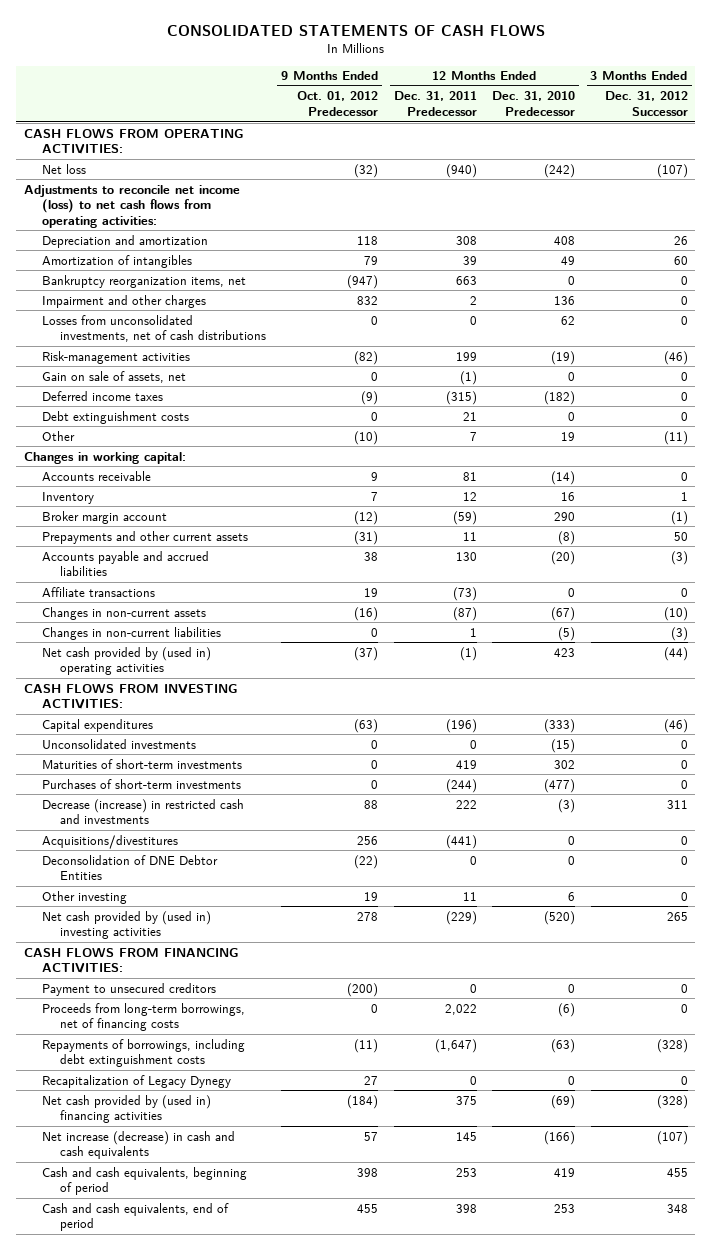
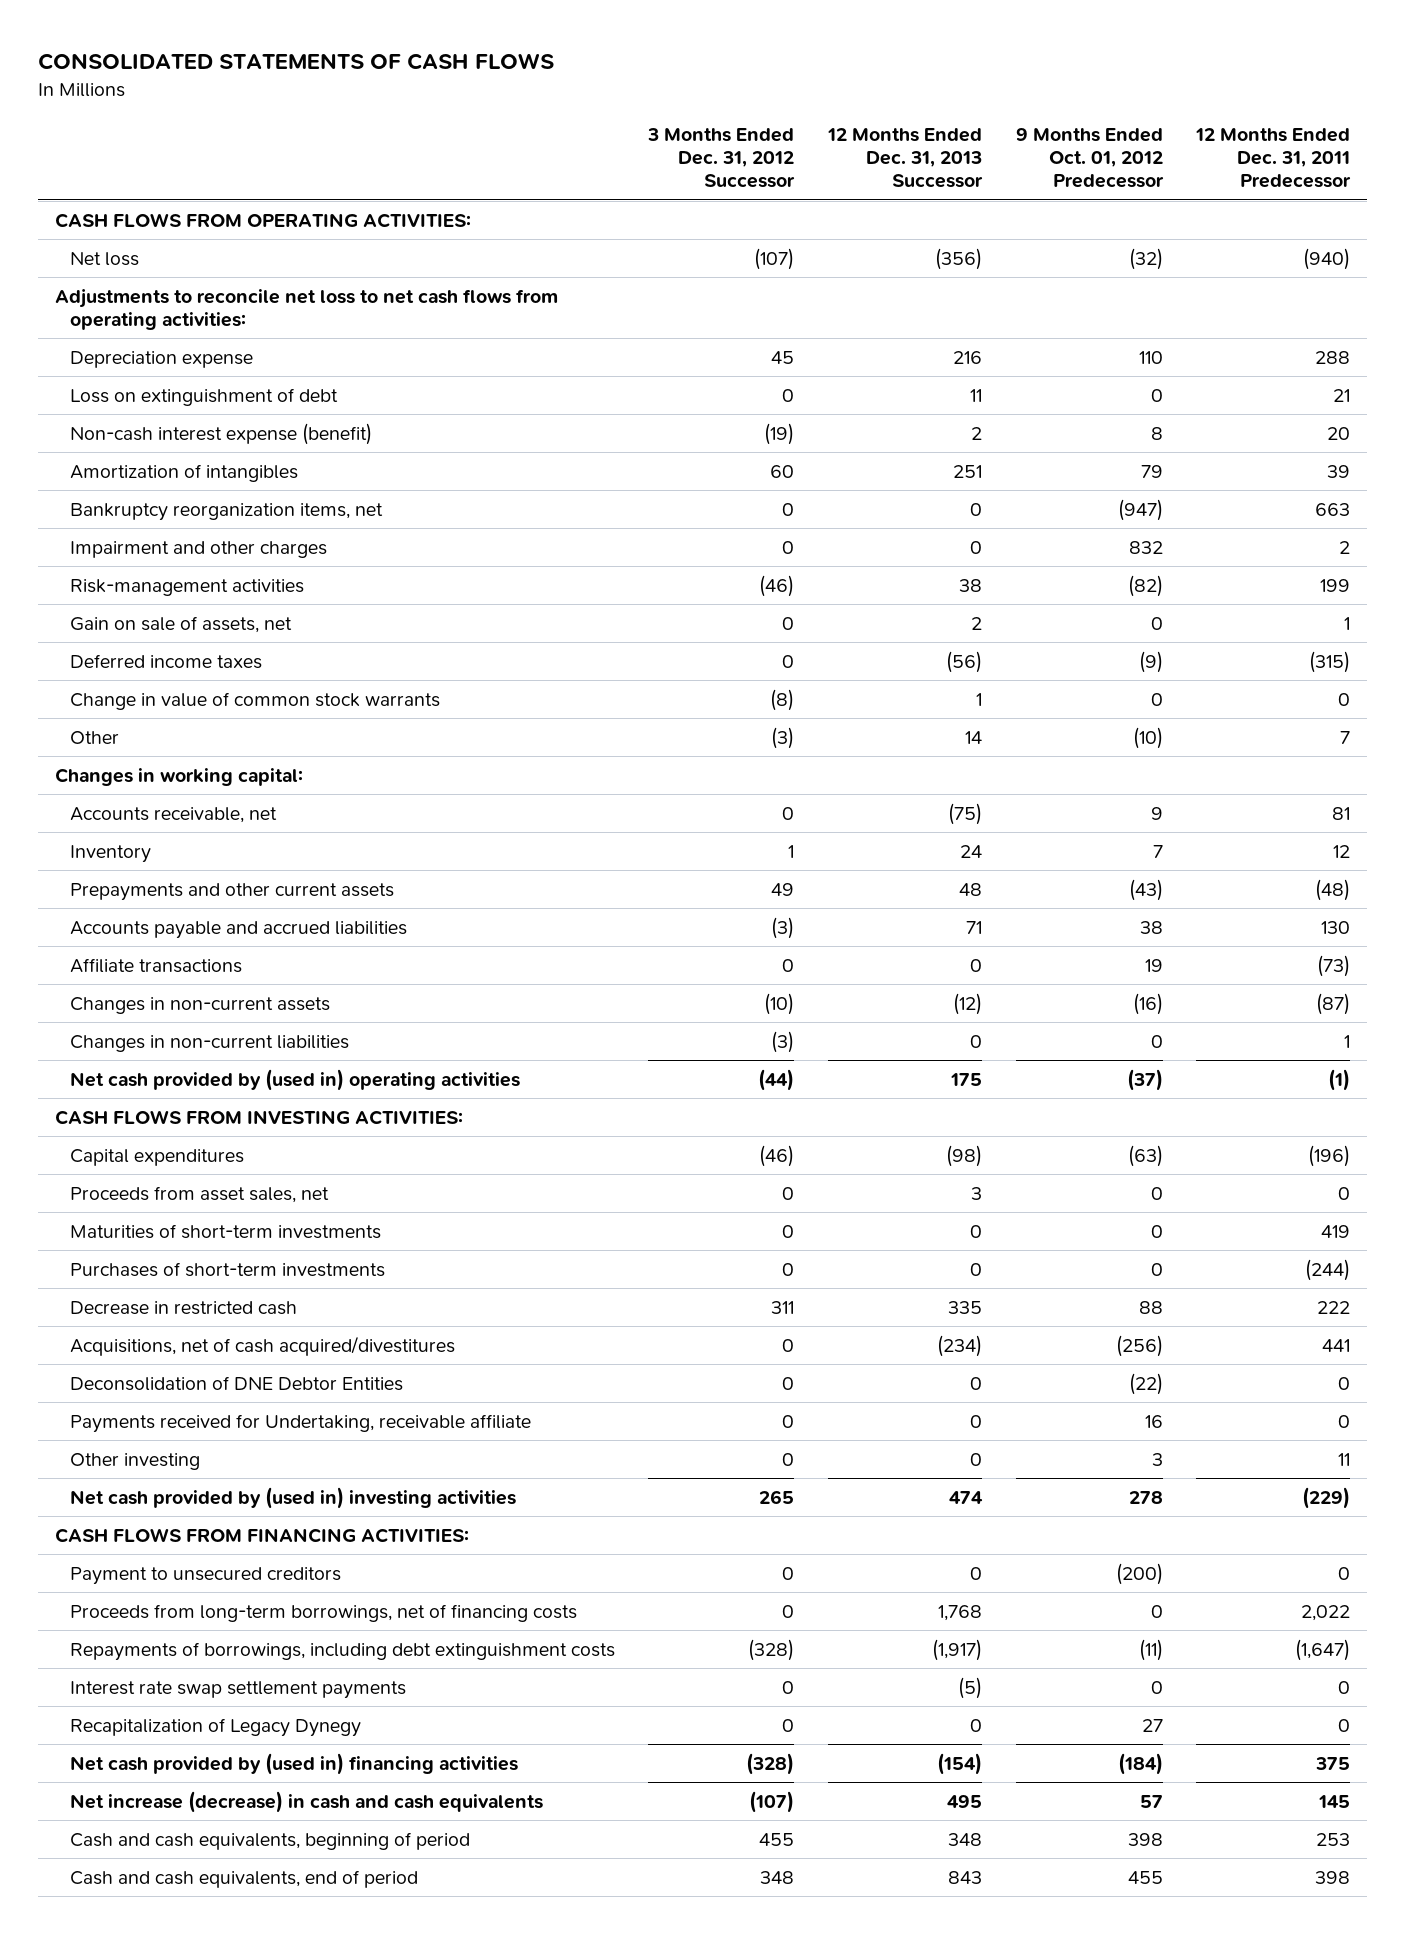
- | 9 Months Ended Oct. 01, 2012 Predecessor | 12 Months Ended Dec. 31, 2011 Predecessor | 12 Months Ended Dec. 31, 2010 Predecessor | 3 Months Ended Dec. 31, 2012 Successor
+ | 3 Months Ended Dec. 31, 2012 Successor | 12 Months Ended Dec. 31, 2013 Successor | 9 Months Ended Oct. 01, 2012 Predecessor | 12 Months Ended Dec. 31, 2011 Predecessor
- Adjustments to reconcile net income (loss) to net cash flows from operating activities:
- Depreciation and amortization | 118 | 308 | 408 | 26
+ Adjustments to reconcile net loss to net cash flows from operating activities:
+ Depreciation expense | 45 | 216 | 110 | 288
+ Loss on extinguishment of debt | 0 | 11 | 0 | 21
+ Non-cash interest expense (benefit) | (19) | 2 | 8 | 20
- Losses from unconsolidated investments, net of cash distributions | 0 | 0 | 62 | 0
- Gain on sale of assets, net | 0 | (1) | 0 | 0
+ Gain on sale of assets, net | 0 | 2 | 0 | 1
- Debt extinguishment costs | 0 | 21 | 0 | 0
- Other | (10) | 7 | 19 | (11)
+ Change in value of common stock warrants | (8) | 1 | 0 | 0
+ Other | (3) | 14 | (10) | 7
- Accounts receivable | 9 | 81 | (14) | 0
+ Accounts receivable, net | 0 | (75) | 9 | 81
- Broker margin account | (12) | (59) | 290 | (1)
- Prepayments and other current assets | (31) | 11 | (8) | 50
+ Prepayments and other current assets | 49 | 48 | (43) | (48)
- Unconsolidated investments | 0 | 0 | (15) | 0
+ Proceeds from asset sales, net | 0 | 3 | 0 | 0
- Decrease (increase) in restricted cash and investments | 88 | 222 | (3) | 311
- Acquisitions/divestitures | 256 | (441) | 0 | 0
+ Decrease in restricted cash | 311 | 335 | 88 | 222
+ Acquisitions, net of cash acquired/divestitures | 0 | (234) | (256) | 441
- Other investing | 19 | 11 | 6 | 0
+ Payments received for Undertaking, receivable affiliate | 0 | 0 | 16 | 0
+ Other investing | 0 | 0 | 3 | 11
+ Interest rate swap settlement payments | 0 | (5) | 0 | 0

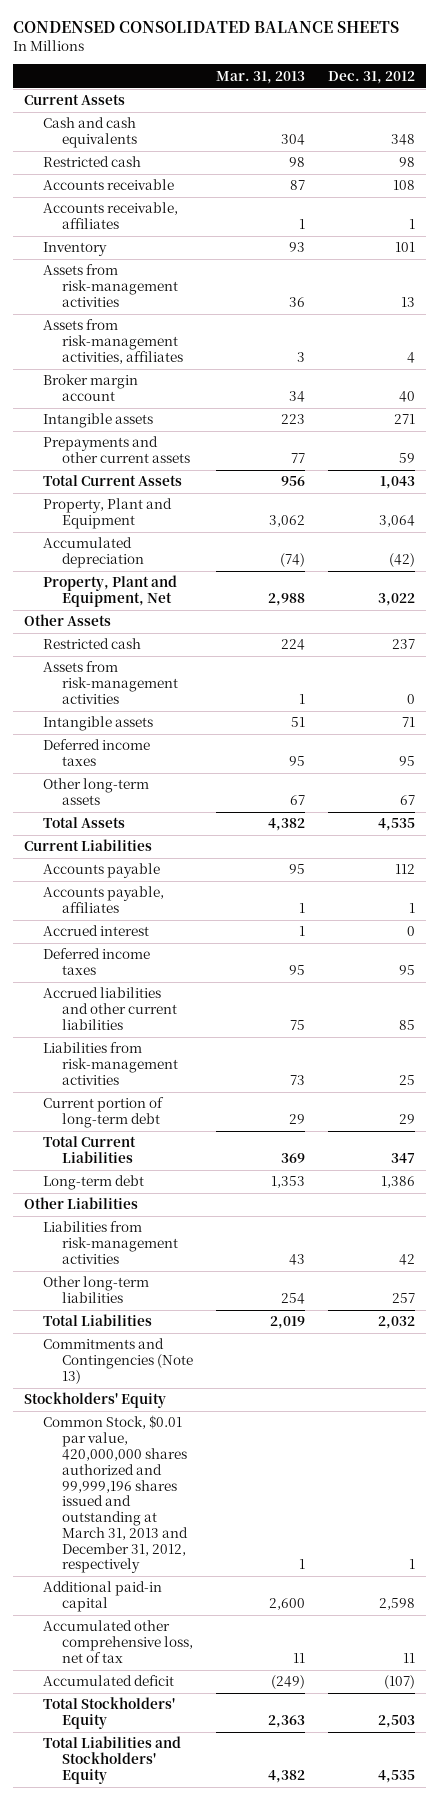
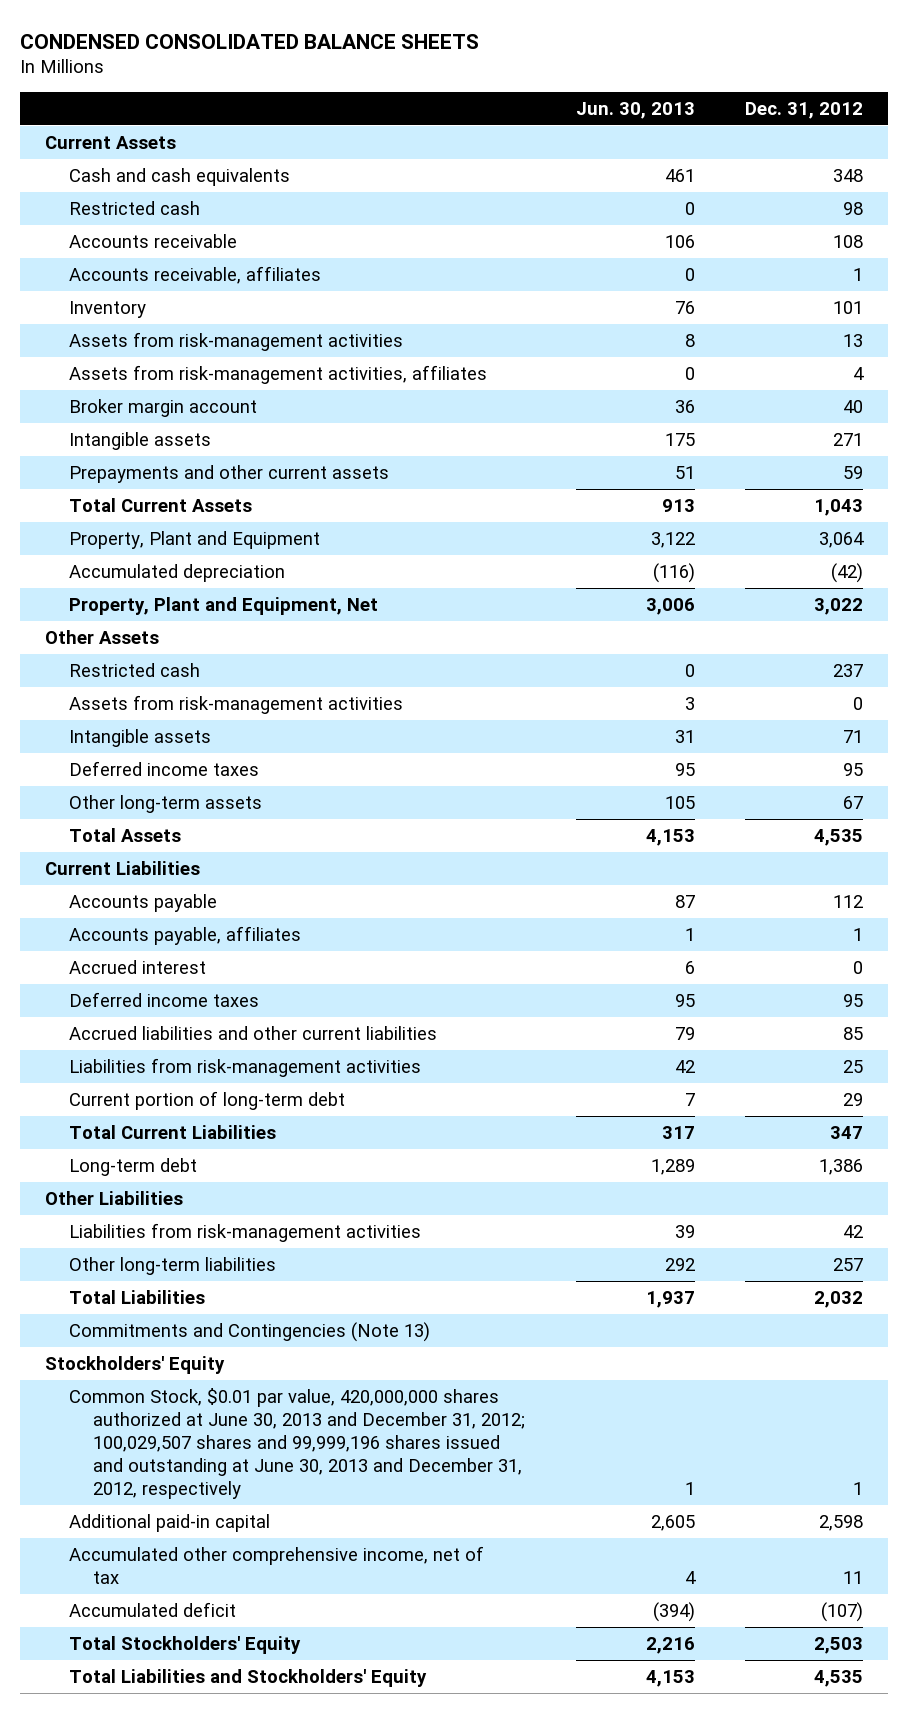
- | Mar. 31, 2013 | Dec. 31, 2012
+ | Jun. 30, 2013 | Dec. 31, 2012
- Common Stock, $0.01 par value, 420,000,000 shares authorized and 99,999,196 shares issued and outstanding at March 31, 2013 and December 31, 2012, respectively | 1 | 1
+ Common Stock, $0.01 par value, 420,000,000 shares authorized at June 30, 2013 and December 31, 2012; 100,029,507 shares and 99,999,196 shares issued and outstanding at June 30, 2013 and December 31, 2012, respectively | 1 | 1
- Accumulated other comprehensive loss, net of tax | 11 | 11
+ Accumulated other comprehensive income, net of tax | 4 | 11

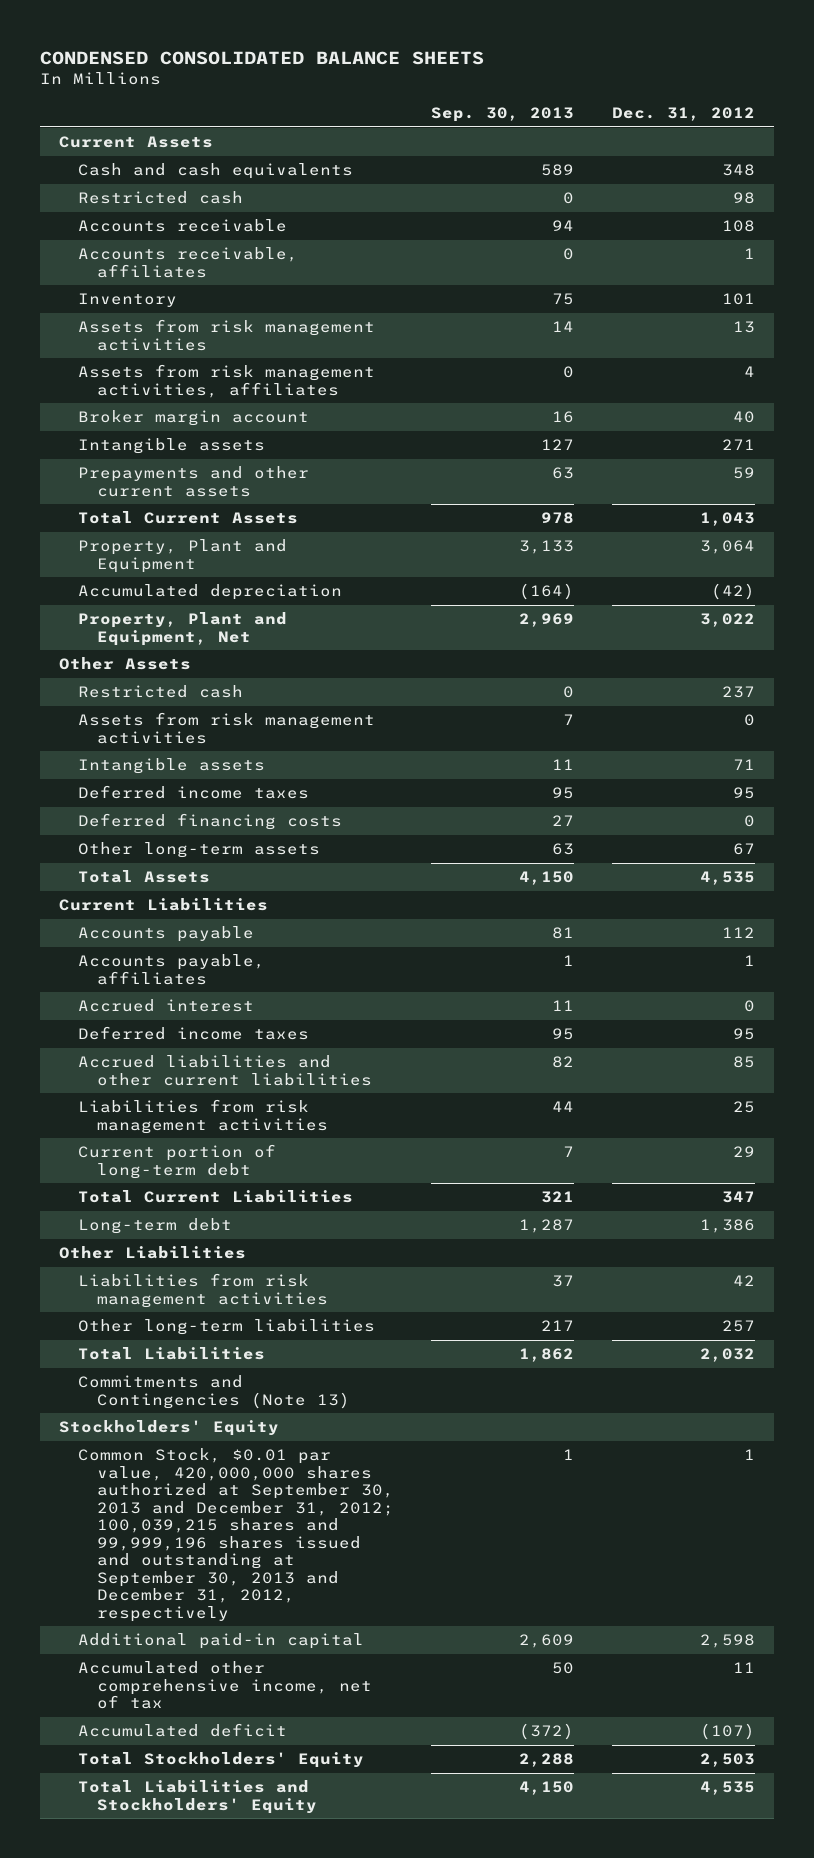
- | Jun. 30, 2013 | Dec. 31, 2012
+ | Sep. 30, 2013 | Dec. 31, 2012
- Assets from risk-management activities | 8 | 13
- Assets from risk-management activities, affiliates | 0 | 4
+ Assets from risk management activities | 14 | 13
+ Assets from risk management activities, affiliates | 0 | 4
- Assets from risk-management activities | 3 | 0
+ Assets from risk management activities | 7 | 0
+ Deferred financing costs | 27 | 0
- Liabilities from risk-management activities | 42 | 25
+ Liabilities from risk management activities | 44 | 25
- Liabilities from risk-management activities | 39 | 42
+ Liabilities from risk management activities | 37 | 42
- Common Stock, $0.01 par value, 420,000,000 shares authorized at June 30, 2013 and December 31, 2012; 100,029,507 shares and 99,999,196 shares issued and outstanding at June 30, 2013 and December 31, 2012, respectively | 1 | 1
+ Common Stock, $0.01 par value, 420,000,000 shares authorized at September 30, 2013 and December 31, 2012; 100,039,215 shares and 99,999,196 shares issued and outstanding at September 30, 2013 and December 31, 2012, respectively | 1 | 1

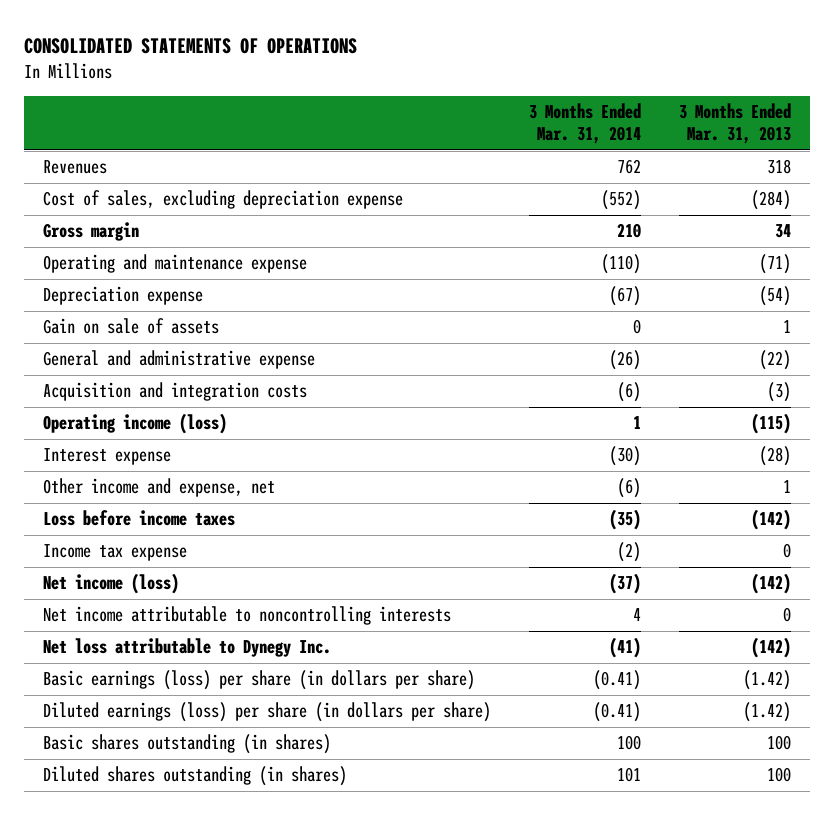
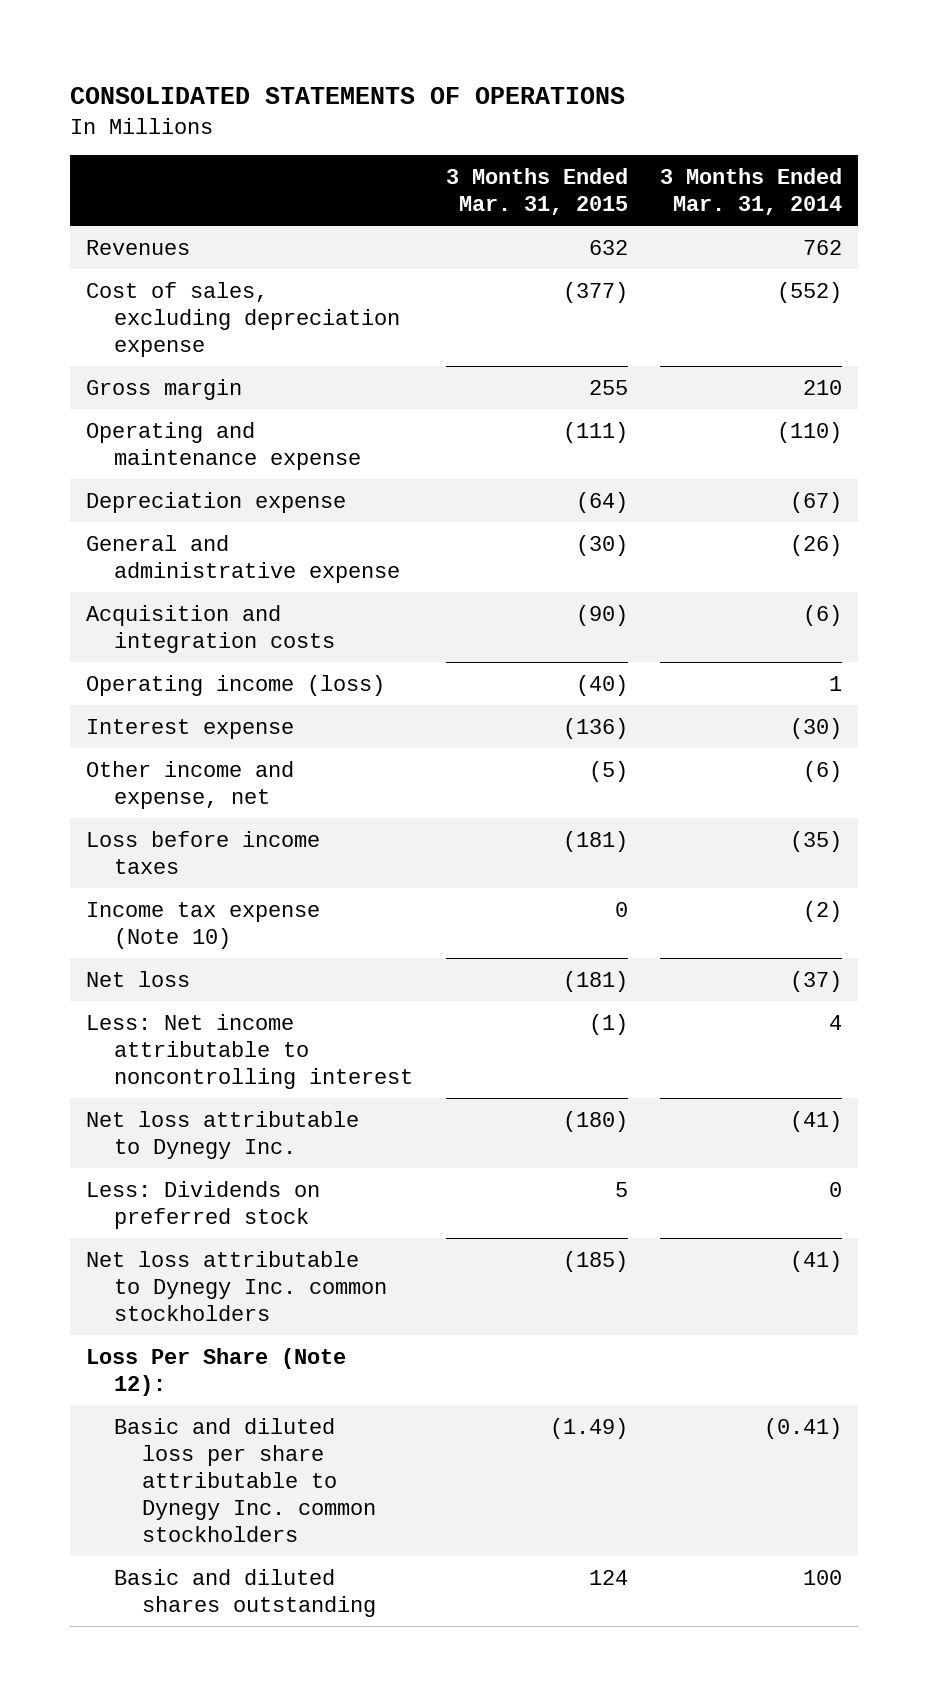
- | 3 Months Ended Mar. 31, 2014 | 3 Months Ended Mar. 31, 2013
+ | 3 Months Ended Mar. 31, 2015 | 3 Months Ended Mar. 31, 2014
- Gain on sale of assets | 0 | 1
- Income tax expense | (2) | 0
- Net income (loss) | (37) | (142)
- Net income attributable to noncontrolling interests | 4 | 0
+ Income tax expense (Note 10) | 0 | (2)
+ Net loss | (181) | (37)
+ Less: Net income attributable to noncontrolling interest | (1) | 4
- Basic earnings (loss) per share (in dollars per share) | (0.41) | (1.42)
- Diluted earnings (loss) per share (in dollars per share) | (0.41) | (1.42)
- Basic shares outstanding (in shares) | 100 | 100
- Diluted shares outstanding (in shares) | 101 | 100
+ Less: Dividends on preferred stock | 5 | 0
+ Net loss attributable to Dynegy Inc. common stockholders | (185) | (41)
+ Loss Per Share (Note 12):
+ Basic and diluted loss per share attributable to Dynegy Inc. common stockholders | (1.49) | (0.41)
+ Basic and diluted shares outstanding | 124 | 100

